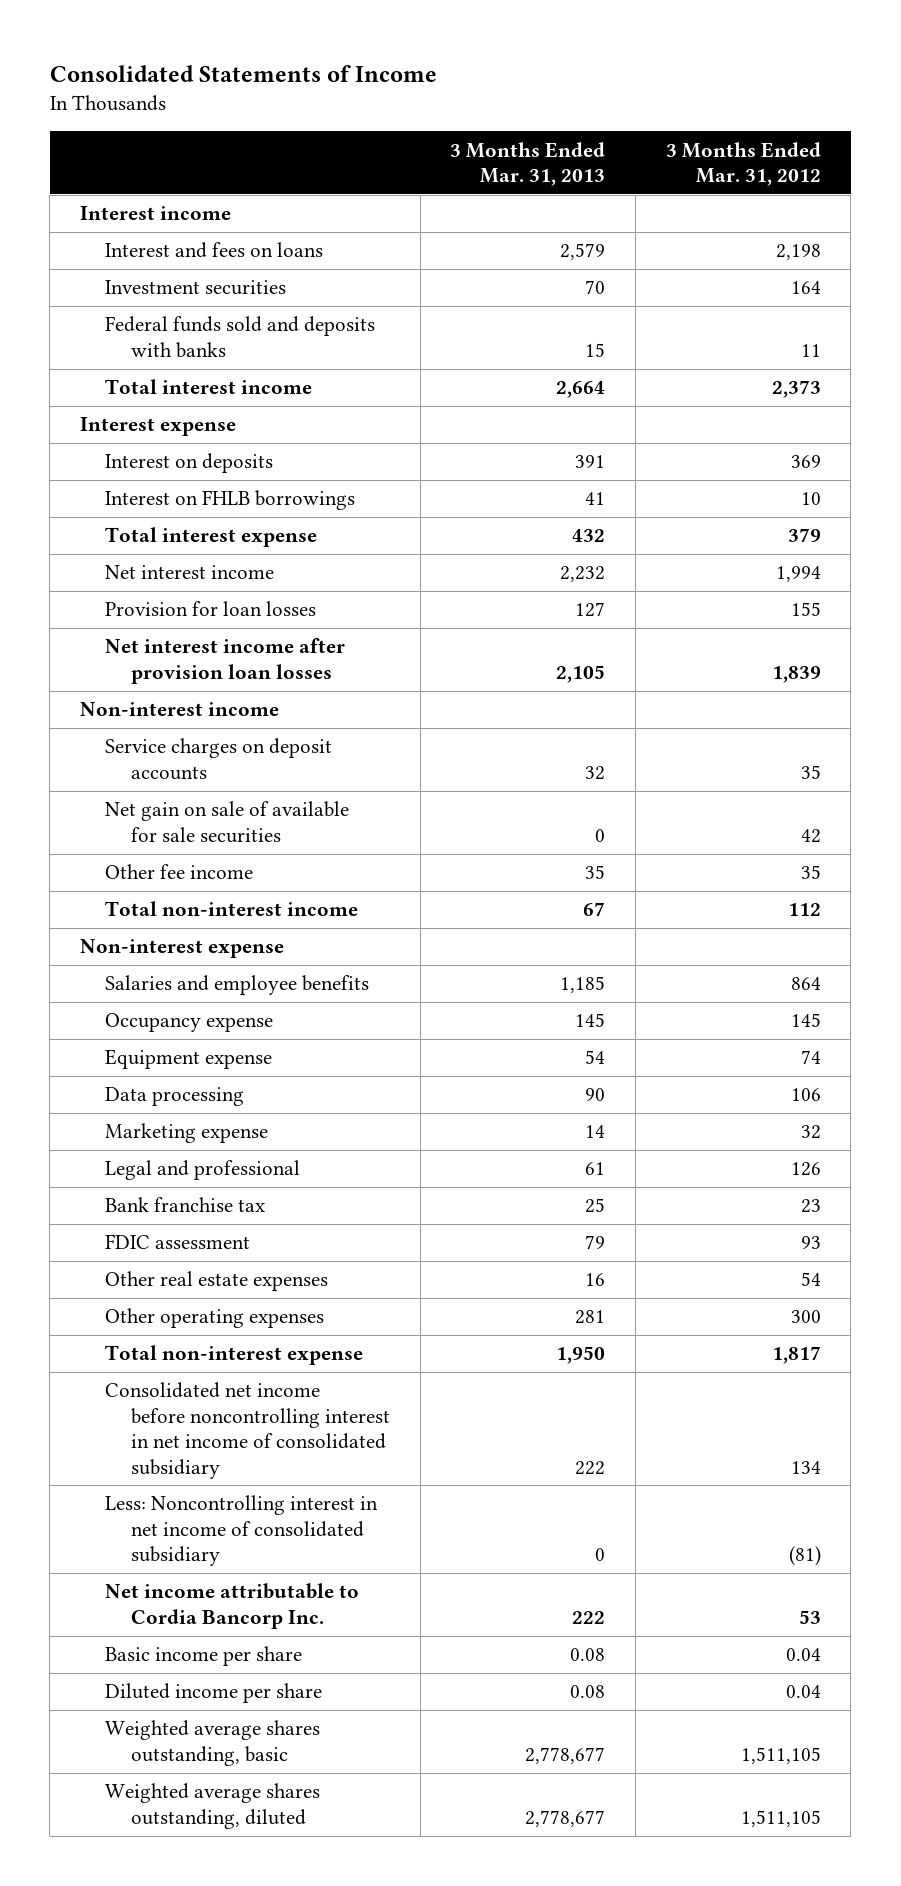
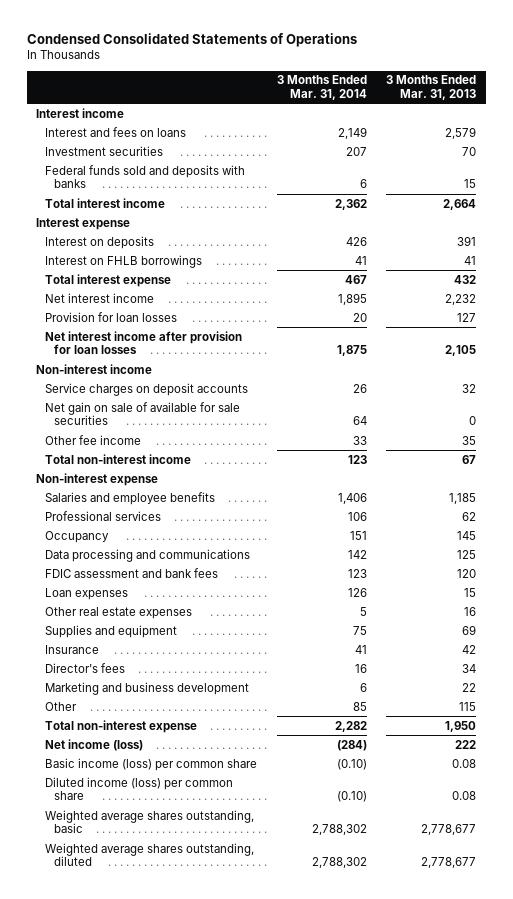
- Consolidated Statements of Income
+ Condensed Consolidated Statements of Operations
- | 3 Months Ended Mar. 31, 2013 | 3 Months Ended Mar. 31, 2012
+ | 3 Months Ended Mar. 31, 2014 | 3 Months Ended Mar. 31, 2013
- Net interest income after provision loan losses | 2,105 | 1,839
+ Net interest income after provision for loan losses | 1,875 | 2,105
- Occupancy expense | 145 | 145
- Equipment expense | 54 | 74
- Data processing | 90 | 106
- Marketing expense | 14 | 32
- Legal and professional | 61 | 126
- Bank franchise tax | 25 | 23
- FDIC assessment | 79 | 93
+ Professional services | 106 | 62
+ Occupancy | 151 | 145
+ Data processing and communications | 142 | 125
+ FDIC assessment and bank fees | 123 | 120
+ Loan expenses | 126 | 15
- Other operating expenses | 281 | 300
+ Supplies and equipment | 75 | 69
+ Insurance | 41 | 42
+ Director's fees | 16 | 34
+ Marketing and business development | 6 | 22
+ Other | 85 | 115
- Consolidated net income before noncontrolling interest in net income of consolidated subsidiary | 222 | 134
- Less: Noncontrolling interest in net income of consolidated subsidiary | 0 | (81)
- Net income attributable to Cordia Bancorp Inc. | 222 | 53
- Basic income per share | 0.08 | 0.04
- Diluted income per share | 0.08 | 0.04
+ Net income (loss) | (284) | 222
+ Basic income (loss) per common share | (0.10) | 0.08
+ Diluted income (loss) per common share | (0.10) | 0.08

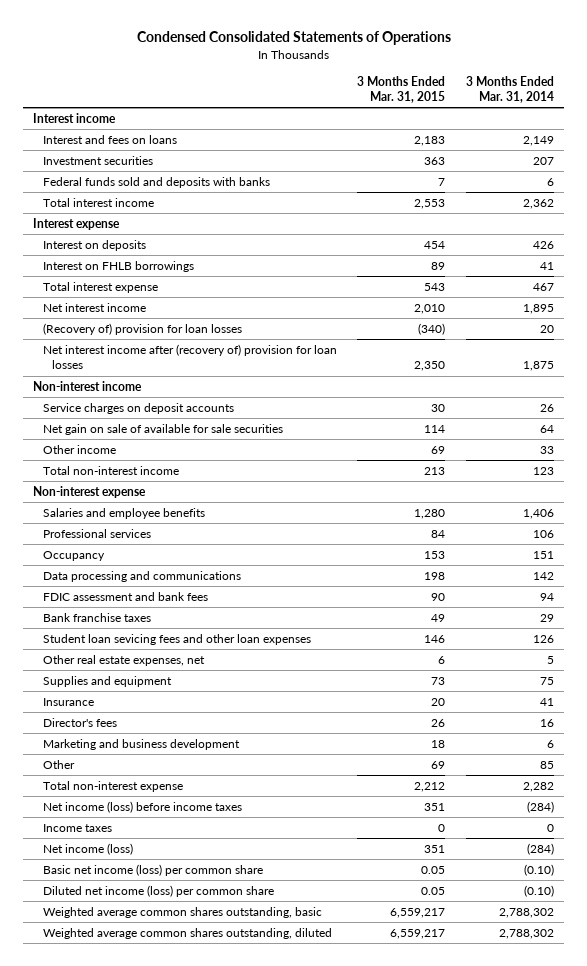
- | 3 Months Ended Mar. 31, 2014 | 3 Months Ended Mar. 31, 2013
+ | 3 Months Ended Mar. 31, 2015 | 3 Months Ended Mar. 31, 2014
- Provision for loan losses | 20 | 127
- Net interest income after provision for loan losses | 1,875 | 2,105
+ (Recovery of) provision for loan losses | (340) | 20
+ Net interest income after (recovery of) provision for loan losses | 2,350 | 1,875
- Other fee income | 33 | 35
+ Other income | 69 | 33
- FDIC assessment and bank fees | 123 | 120
- Loan expenses | 126 | 15
- Other real estate expenses | 5 | 16
+ FDIC assessment and bank fees | 90 | 94
+ Bank franchise taxes | 49 | 29
+ Student loan sevicing fees and other loan expenses | 146 | 126
+ Other real estate expenses, net | 6 | 5
+ Net income (loss) before income taxes | 351 | (284)
+ Income taxes | 0 | 0
- Basic income (loss) per common share | (0.10) | 0.08
- Diluted income (loss) per common share | (0.10) | 0.08
- Weighted average shares outstanding, basic | 2,788,302 | 2,778,677
- Weighted average shares outstanding, diluted | 2,788,302 | 2,778,677
+ Basic net income (loss) per common share | 0.05 | (0.10)
+ Diluted net income (loss) per common share | 0.05 | (0.10)
+ Weighted average common shares outstanding, basic | 6,559,217 | 2,788,302
+ Weighted average common shares outstanding, diluted | 6,559,217 | 2,788,302

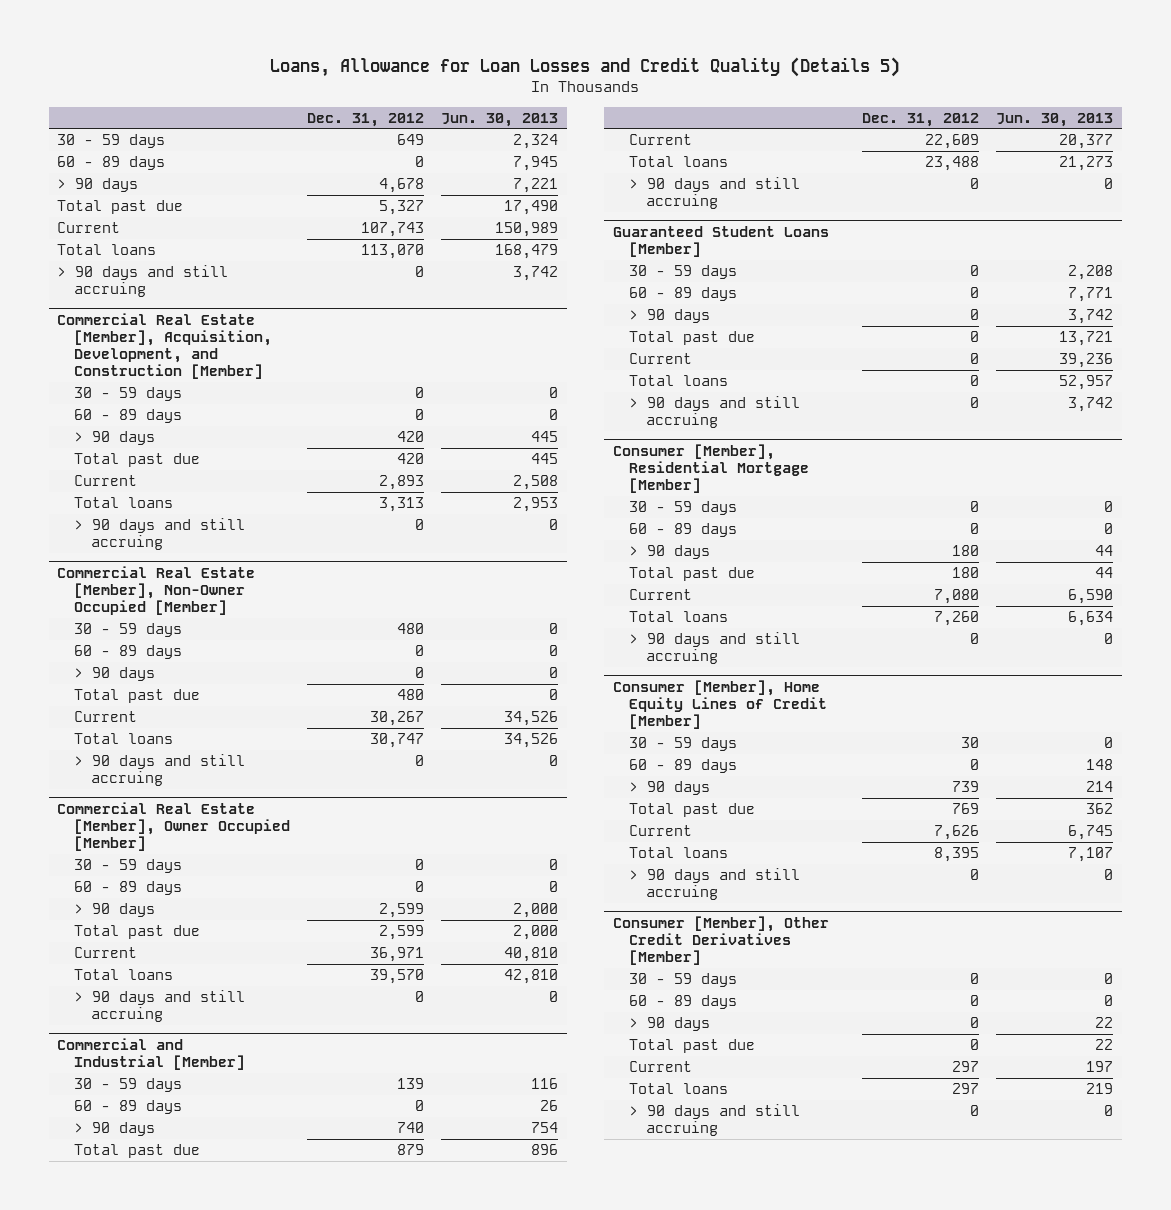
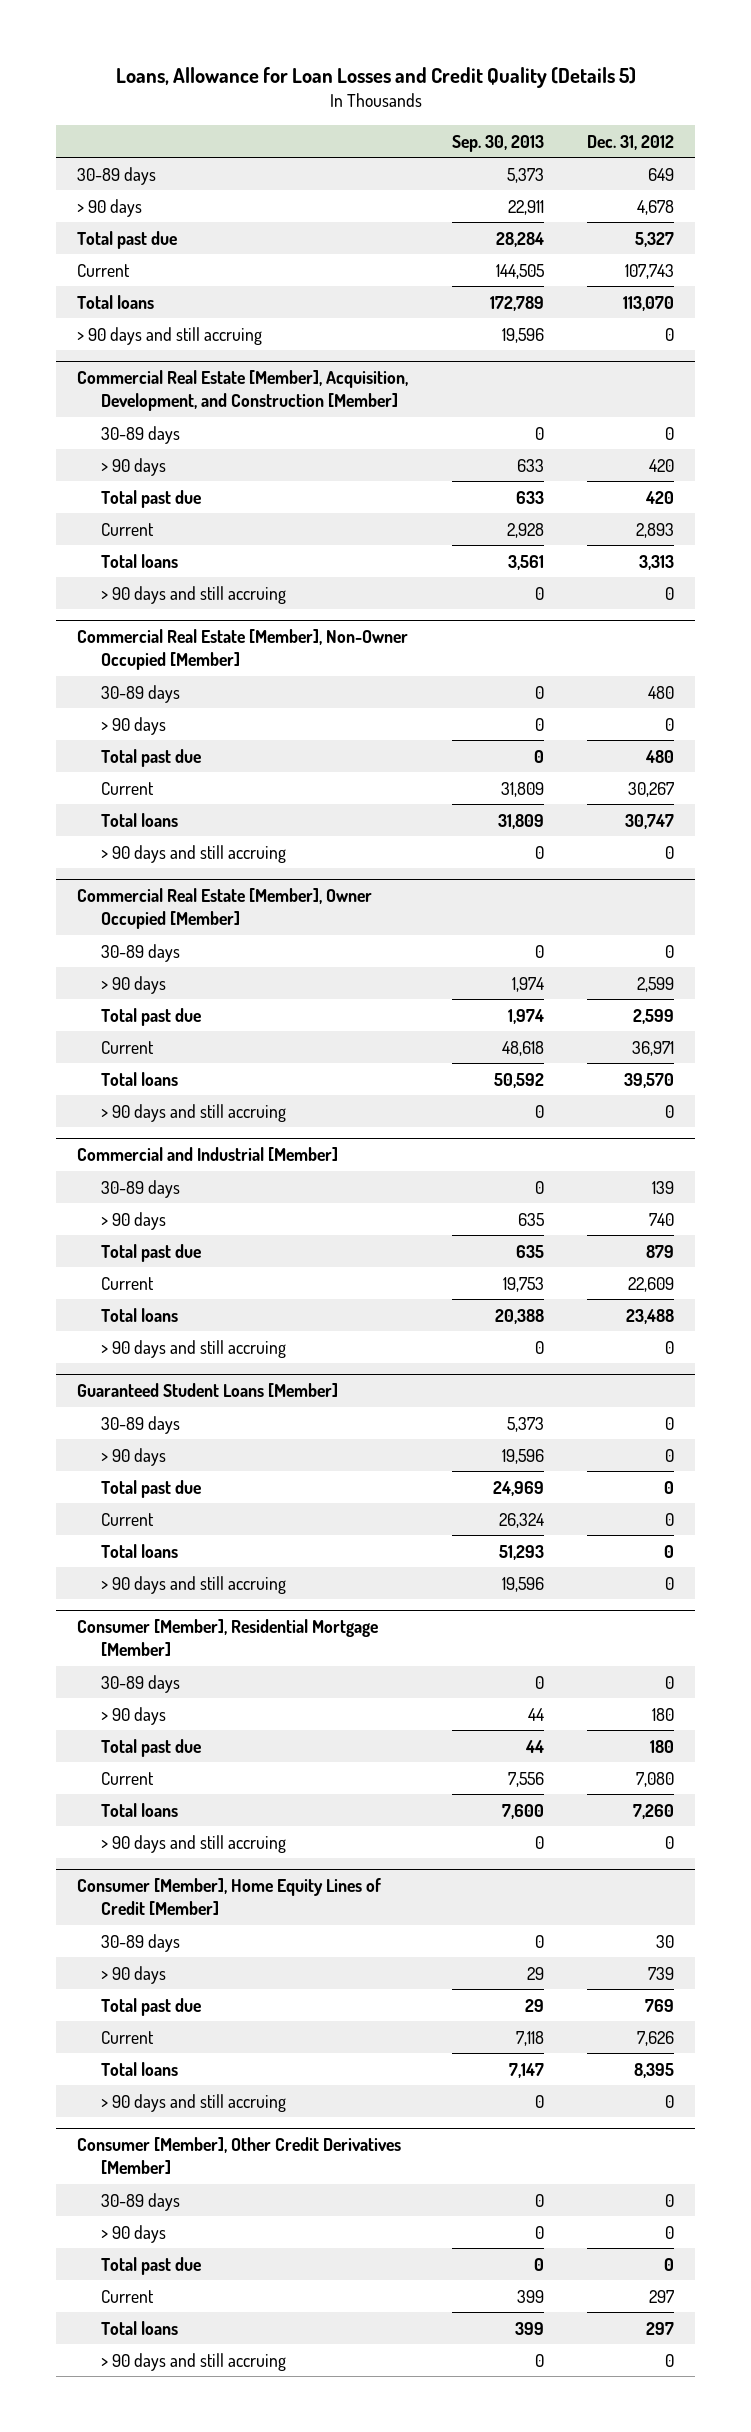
- | Dec. 31, 2012 | Jun. 30, 2013
+ | Sep. 30, 2013 | Dec. 31, 2012
- 30 - 59 days | 649 | 2,324
- 60 - 89 days | 0 | 7,945
+ 30-89 days | 5,373 | 649
@ Commercial Real Estate [Member], Acquisition, Development, and Construction [Member]
- 30 - 59 days | 0 | 0
- 60 - 89 days | 0 | 0
+ 30-89 days | 0 | 0
@ Commercial Real Estate [Member], Non-Owner Occupied [Member]
- 30 - 59 days | 480 | 0
- 60 - 89 days | 0 | 0
+ 30-89 days | 0 | 480
@ Commercial Real Estate [Member], Owner Occupied [Member]
- 30 - 59 days | 0 | 0
- 60 - 89 days | 0 | 0
+ 30-89 days | 0 | 0
@ Commercial and Industrial [Member]
- 30 - 59 days | 139 | 116
- 60 - 89 days | 0 | 26
+ 30-89 days | 0 | 139
@ Guaranteed Student Loans [Member]
- 30 - 59 days | 0 | 2,208
- 60 - 89 days | 0 | 7,771
+ 30-89 days | 5,373 | 0
@ Consumer [Member], Residential Mortgage [Member]
- 30 - 59 days | 0 | 0
- 60 - 89 days | 0 | 0
+ 30-89 days | 0 | 0
@ Consumer [Member], Home Equity Lines of Credit [Member]
- 30 - 59 days | 30 | 0
- 60 - 89 days | 0 | 148
+ 30-89 days | 0 | 30
@ Consumer [Member], Other Credit Derivatives [Member]
- 30 - 59 days | 0 | 0
- 60 - 89 days | 0 | 0
+ 30-89 days | 0 | 0

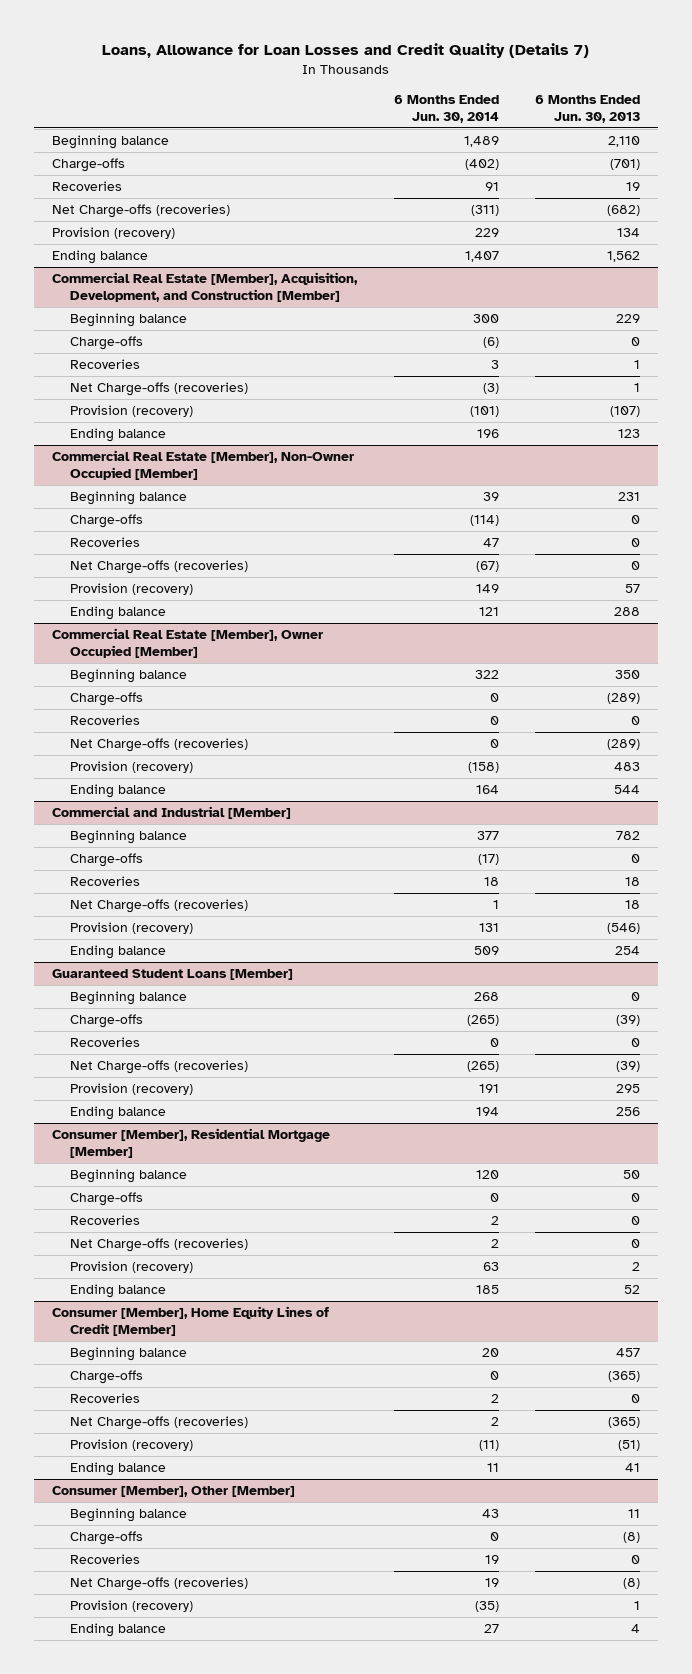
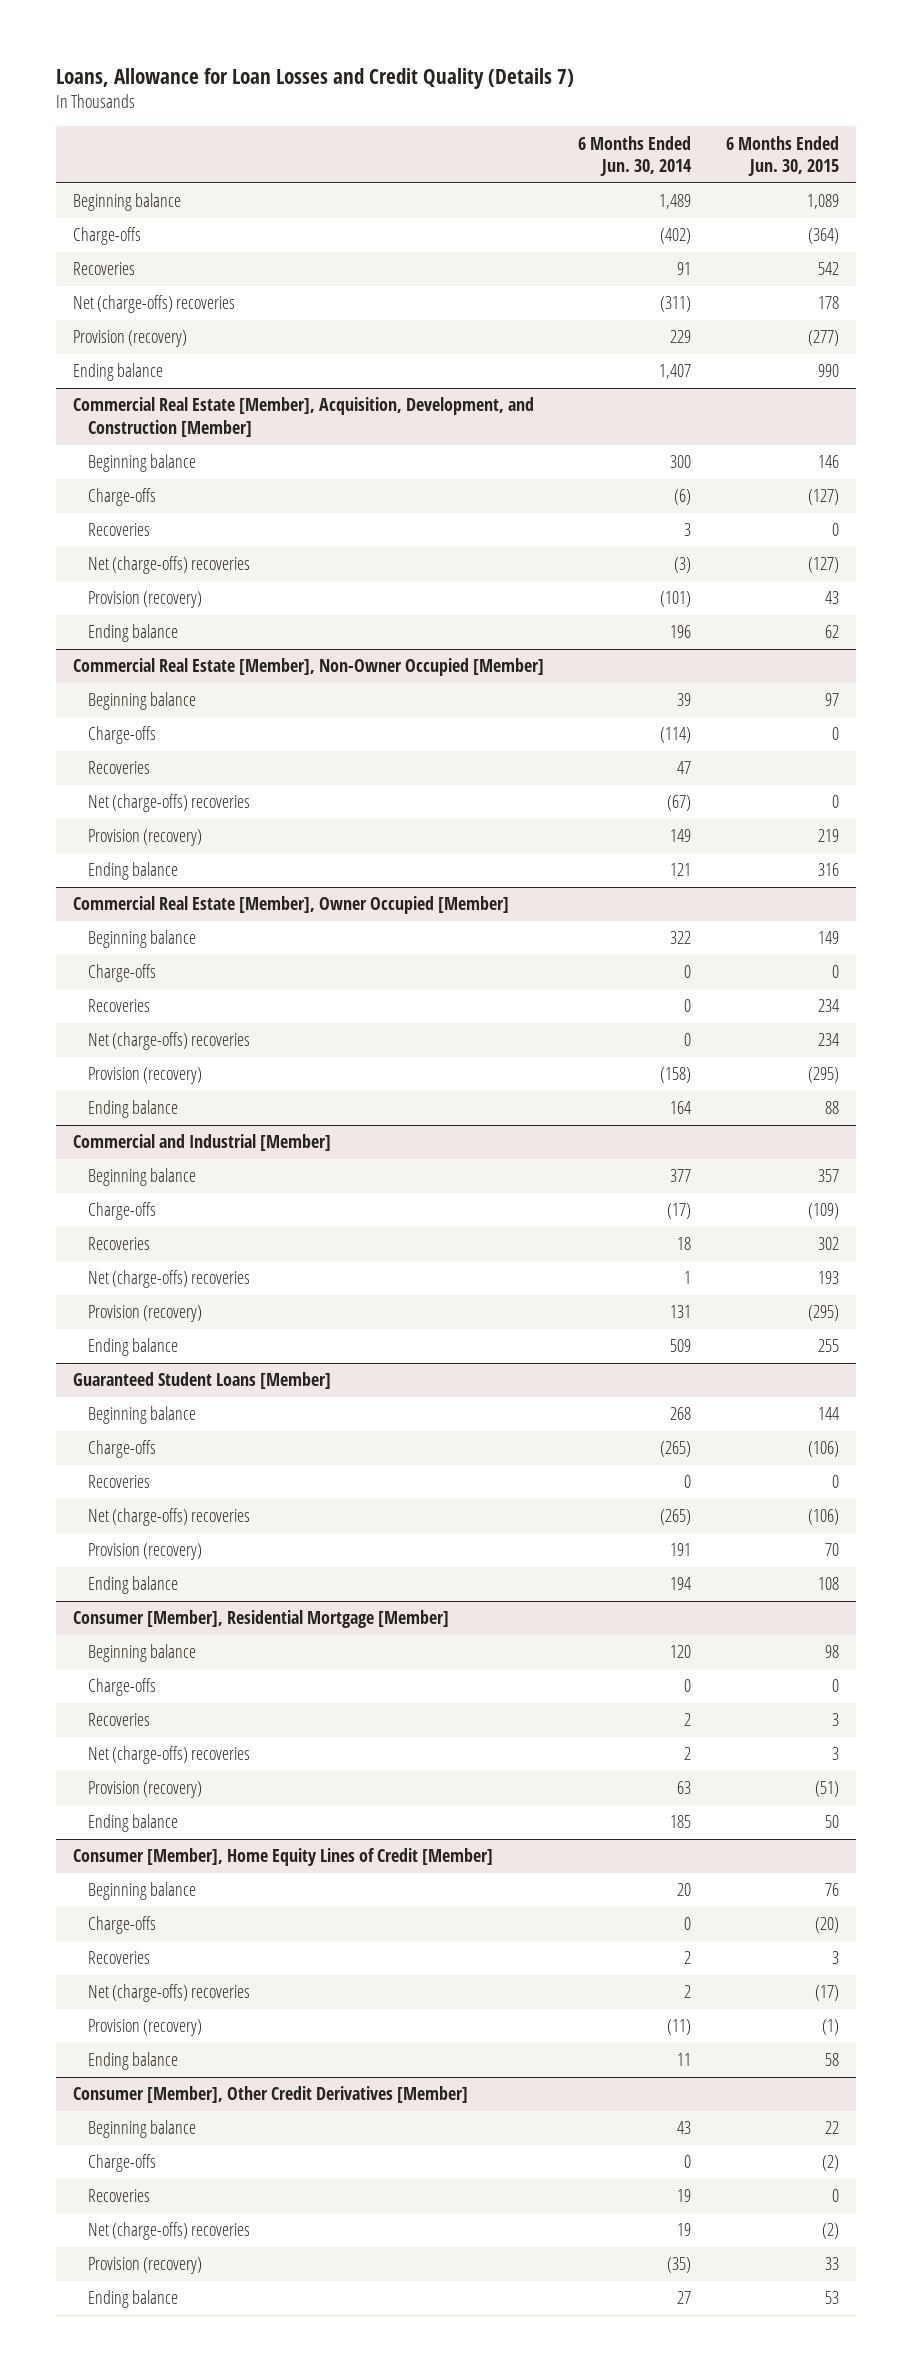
- | 6 Months Ended Jun. 30, 2014 | 6 Months Ended Jun. 30, 2013
+ | 6 Months Ended Jun. 30, 2014 | 6 Months Ended Jun. 30, 2015
- Net Charge-offs (recoveries) | (311) | (682)
+ Net (charge-offs) recoveries | (311) | 178
@ Commercial Real Estate [Member], Acquisition, Development, and Construction [Member]
- Net Charge-offs (recoveries) | (3) | 1
+ Net (charge-offs) recoveries | (3) | (127)
@ Commercial Real Estate [Member], Non-Owner Occupied [Member]
- Net Charge-offs (recoveries) | (67) | 0
+ Net (charge-offs) recoveries | (67) | 0
@ Commercial Real Estate [Member], Owner Occupied [Member]
- Net Charge-offs (recoveries) | 0 | (289)
+ Net (charge-offs) recoveries | 0 | 234
@ Commercial and Industrial [Member]
- Net Charge-offs (recoveries) | 1 | 18
+ Net (charge-offs) recoveries | 1 | 193
@ Guaranteed Student Loans [Member]
- Net Charge-offs (recoveries) | (265) | (39)
+ Net (charge-offs) recoveries | (265) | (106)
@ Consumer [Member], Residential Mortgage [Member]
- Net Charge-offs (recoveries) | 2 | 0
+ Net (charge-offs) recoveries | 2 | 3
@ Consumer [Member], Home Equity Lines of Credit [Member]
- Net Charge-offs (recoveries) | 2 | (365)
+ Net (charge-offs) recoveries | 2 | (17)
- Consumer [Member], Other [Member]
+ Consumer [Member], Other Credit Derivatives [Member]
- Net Charge-offs (recoveries) | 19 | (8)
+ Net (charge-offs) recoveries | 19 | (2)

